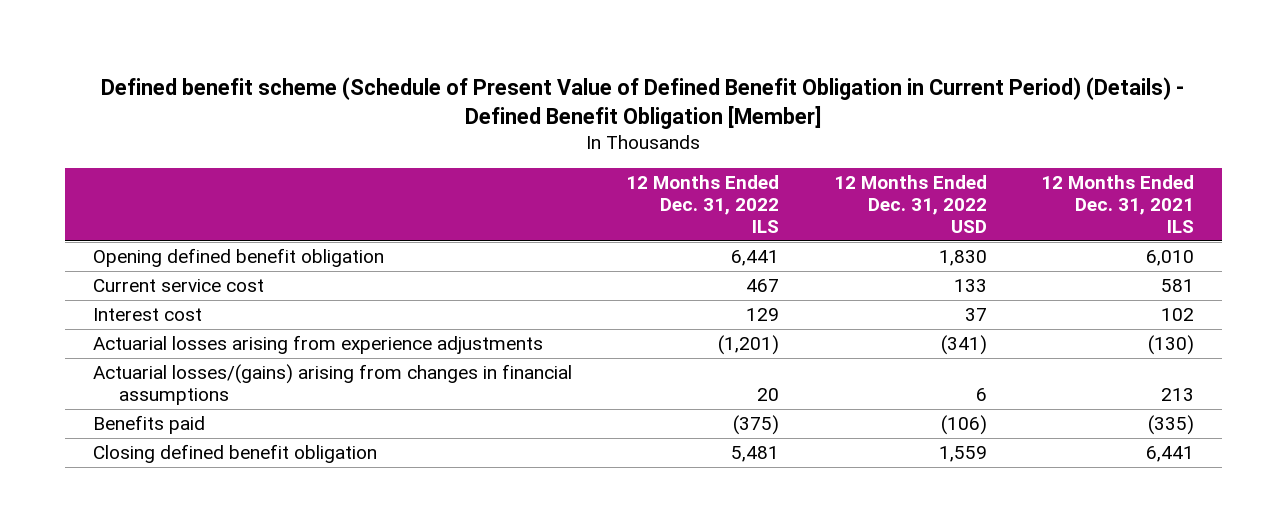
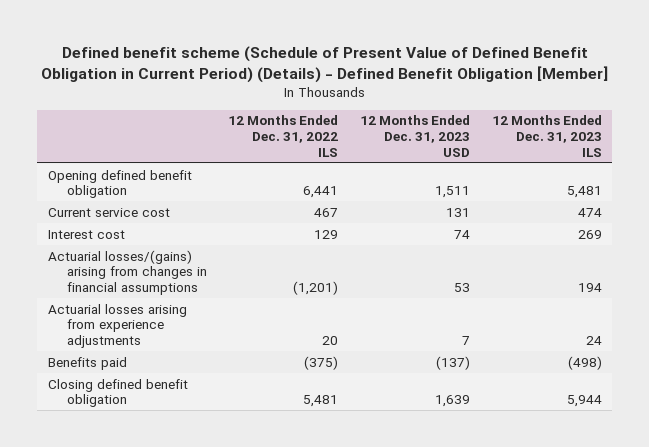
- | 12 Months Ended Dec. 31, 2022 ILS | 12 Months Ended Dec. 31, 2022 USD | 12 Months Ended Dec. 31, 2021 ILS
+ | 12 Months Ended Dec. 31, 2022 ILS | 12 Months Ended Dec. 31, 2023 USD | 12 Months Ended Dec. 31, 2023 ILS
- Actuarial losses arising from experience adjustments | (1,201) | (341) | (130)
- Actuarial losses/(gains) arising from changes in financial assumptions | 20 | 6 | 213
+ Actuarial losses/(gains) arising from changes in financial assumptions | (1,201) | 53 | 194
+ Actuarial losses arising from experience adjustments | 20 | 7 | 24

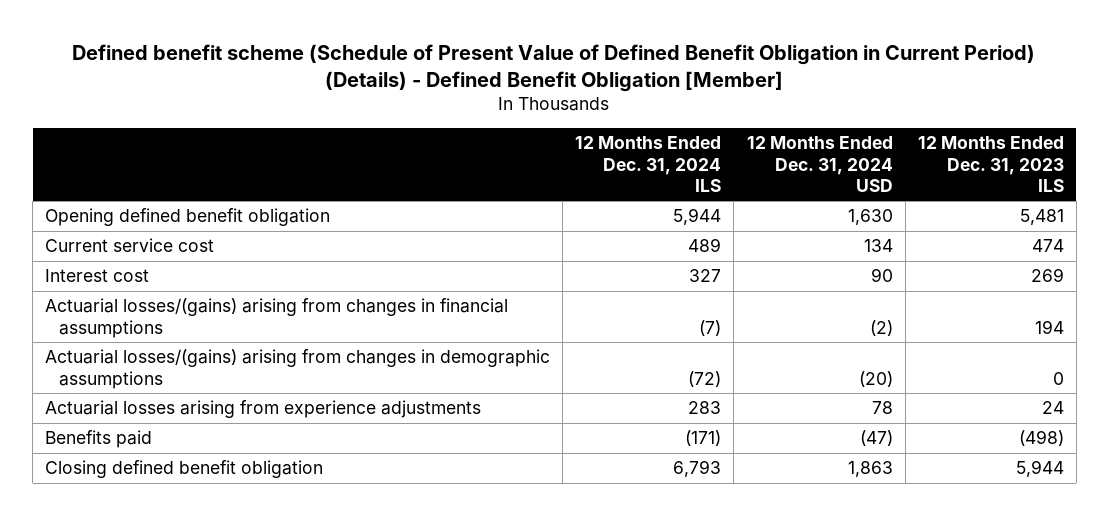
- | 12 Months Ended Dec. 31, 2022 ILS | 12 Months Ended Dec. 31, 2023 USD | 12 Months Ended Dec. 31, 2023 ILS
+ | 12 Months Ended Dec. 31, 2024 ILS | 12 Months Ended Dec. 31, 2024 USD | 12 Months Ended Dec. 31, 2023 ILS
+ Actuarial losses/(gains) arising from changes in demographic assumptions | (72) | (20) | 0

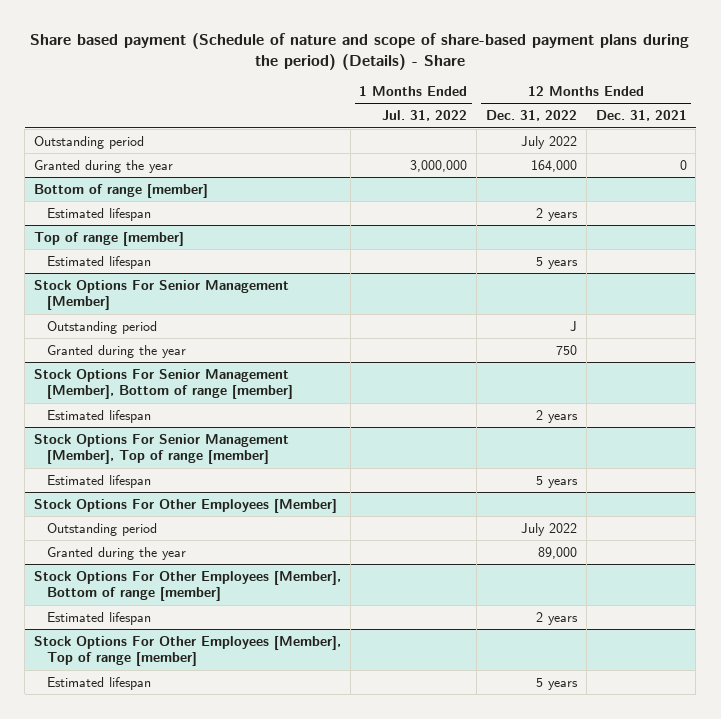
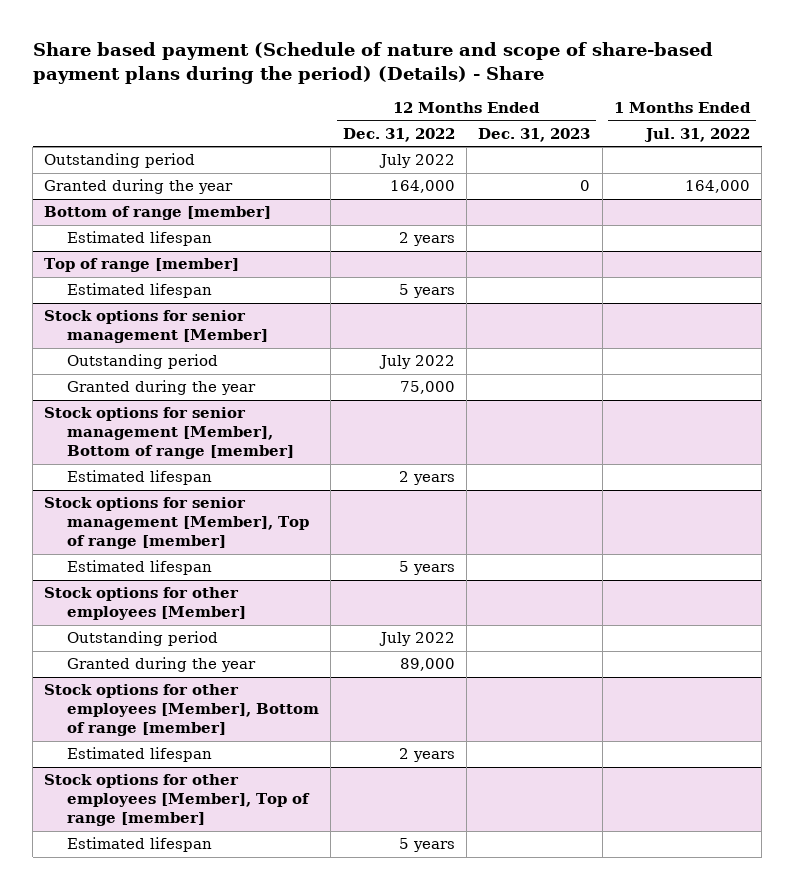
- | 1 Months Ended Jul. 31, 2022 | 12 Months Ended Dec. 31, 2022 | 12 Months Ended Dec. 31, 2021
+ | 12 Months Ended Dec. 31, 2022 | 12 Months Ended Dec. 31, 2023 | 1 Months Ended Jul. 31, 2022
- Granted during the year | 3,000,000 | 164,000 | 0
+ Granted during the year | 164,000 | 0 | 164,000
- Stock Options For Senior Management [Member]
- Outstanding period | | J |
- Granted during the year | | 750 |
- Stock Options For Senior Management [Member], Bottom of range [member]
+ Stock options for senior management [Member]
+ Outstanding period | July 2022 | |
+ Granted during the year | 75,000 | |
+ Stock options for senior management [Member], Bottom of range [member]
- Stock Options For Senior Management [Member], Top of range [member]
+ Stock options for senior management [Member], Top of range [member]
- Stock Options For Other Employees [Member]
+ Stock options for other employees [Member]
- Stock Options For Other Employees [Member], Bottom of range [member]
+ Stock options for other employees [Member], Bottom of range [member]
- Stock Options For Other Employees [Member], Top of range [member]
+ Stock options for other employees [Member], Top of range [member]

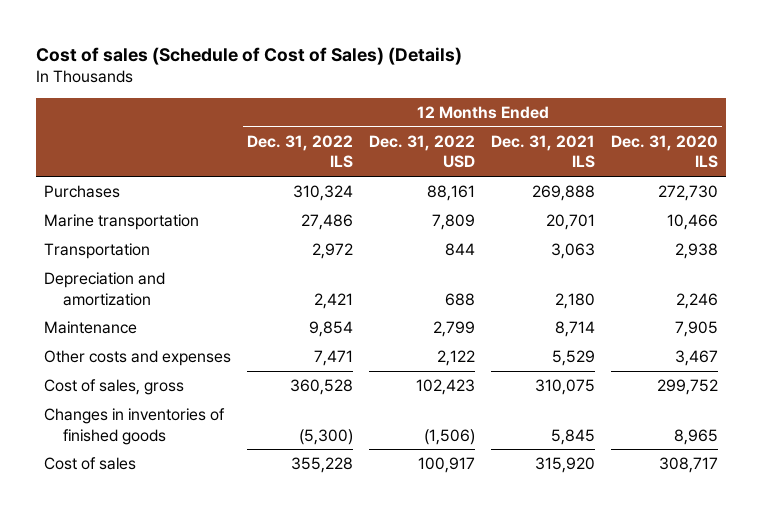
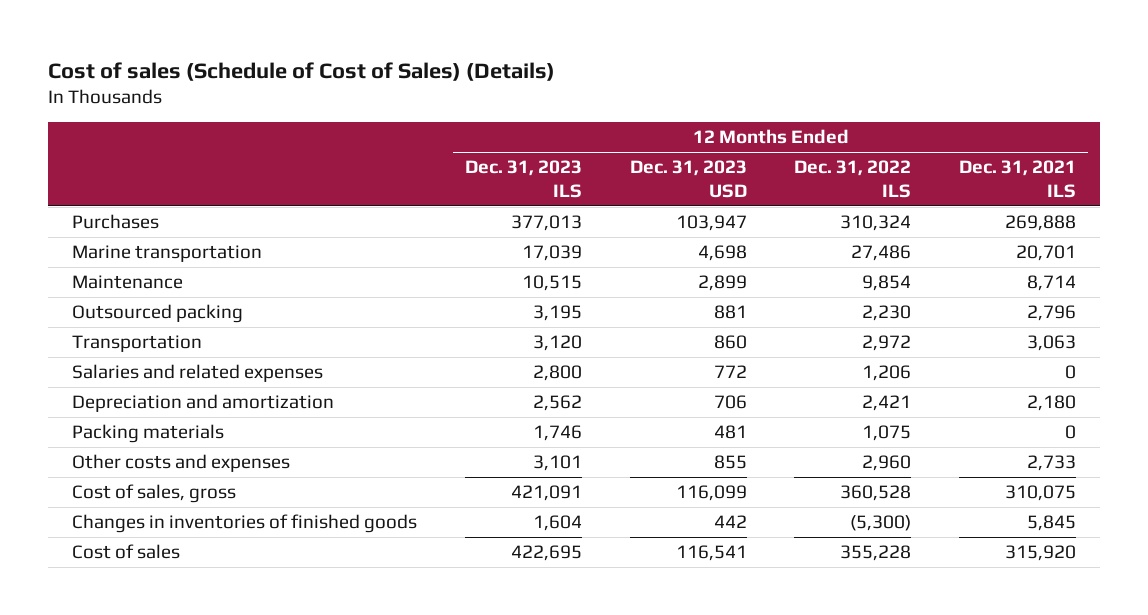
- | 12 Months Ended Dec. 31, 2022 ILS | 12 Months Ended Dec. 31, 2022 USD | 12 Months Ended Dec. 31, 2021 ILS | 12 Months Ended Dec. 31, 2020 ILS
+ | 12 Months Ended Dec. 31, 2023 ILS | 12 Months Ended Dec. 31, 2023 USD | 12 Months Ended Dec. 31, 2022 ILS | 12 Months Ended Dec. 31, 2021 ILS
moved up: Maintenance | 10,515 | 2,899 | 9,854 | 8,714
+ Outsourced packing | 3,195 | 881 | 2,230 | 2,796
+ Salaries and related expenses | 2,800 | 772 | 1,206 | 0
- Other costs and expenses | 7,471 | 2,122 | 5,529 | 3,467
+ Packing materials | 1,746 | 481 | 1,075 | 0
+ Other costs and expenses | 3,101 | 855 | 2,960 | 2,733

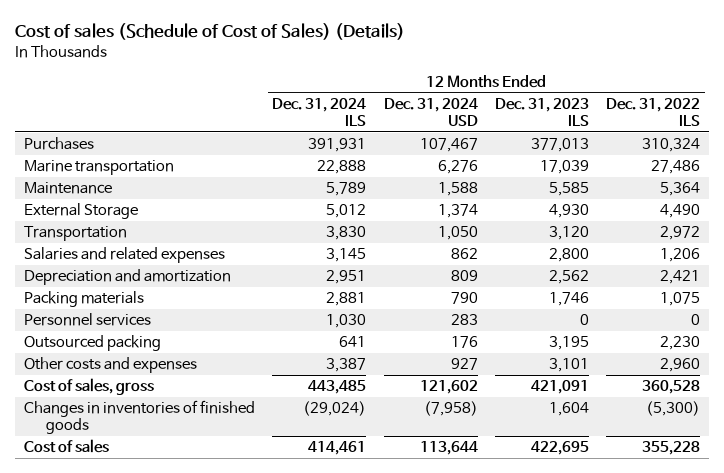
- | 12 Months Ended Dec. 31, 2023 ILS | 12 Months Ended Dec. 31, 2023 USD | 12 Months Ended Dec. 31, 2022 ILS | 12 Months Ended Dec. 31, 2021 ILS
+ | 12 Months Ended Dec. 31, 2024 ILS | 12 Months Ended Dec. 31, 2024 USD | 12 Months Ended Dec. 31, 2023 ILS | 12 Months Ended Dec. 31, 2022 ILS
- Maintenance | 10,515 | 2,899 | 9,854 | 8,714
+ Maintenance | 5,789 | 1,588 | 5,585 | 5,364
+ External Storage | 5,012 | 1,374 | 4,930 | 4,490
+ Personnel services | 1,030 | 283 | 0 | 0
moved down: Outsourced packing | 641 | 176 | 3,195 | 2,230

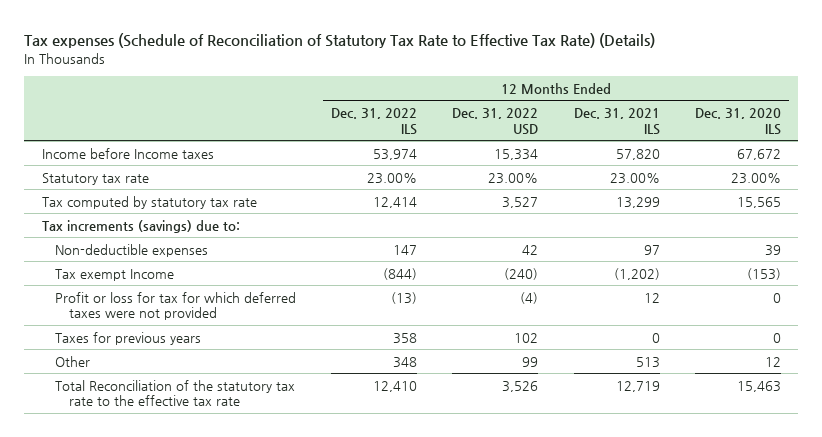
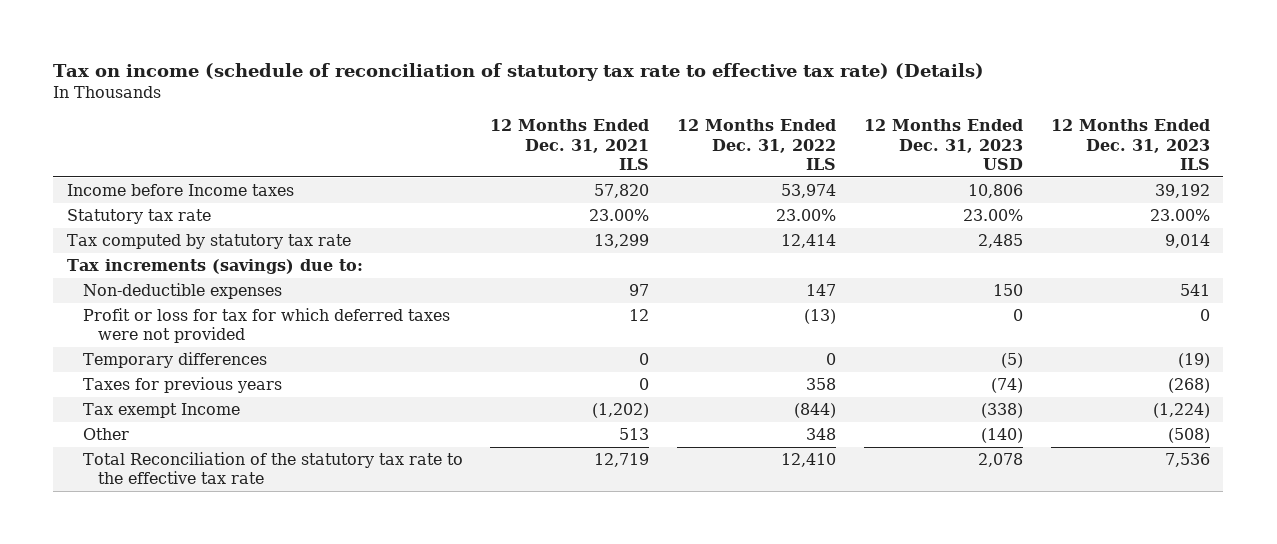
- Tax expenses (Schedule of Reconciliation of Statutory Tax Rate to Effective Tax Rate) (Details)
+ Tax on income (schedule of reconciliation of statutory tax rate to effective tax rate) (Details)
- | 12 Months Ended Dec. 31, 2022 ILS | 12 Months Ended Dec. 31, 2022 USD | 12 Months Ended Dec. 31, 2021 ILS | 12 Months Ended Dec. 31, 2020 ILS
+ | 12 Months Ended Dec. 31, 2021 ILS | 12 Months Ended Dec. 31, 2022 ILS | 12 Months Ended Dec. 31, 2023 USD | 12 Months Ended Dec. 31, 2023 ILS
+ Temporary differences | 0 | 0 | (5) | (19)
moved down: Tax exempt Income | (1,202) | (844) | (338) | (1,224)

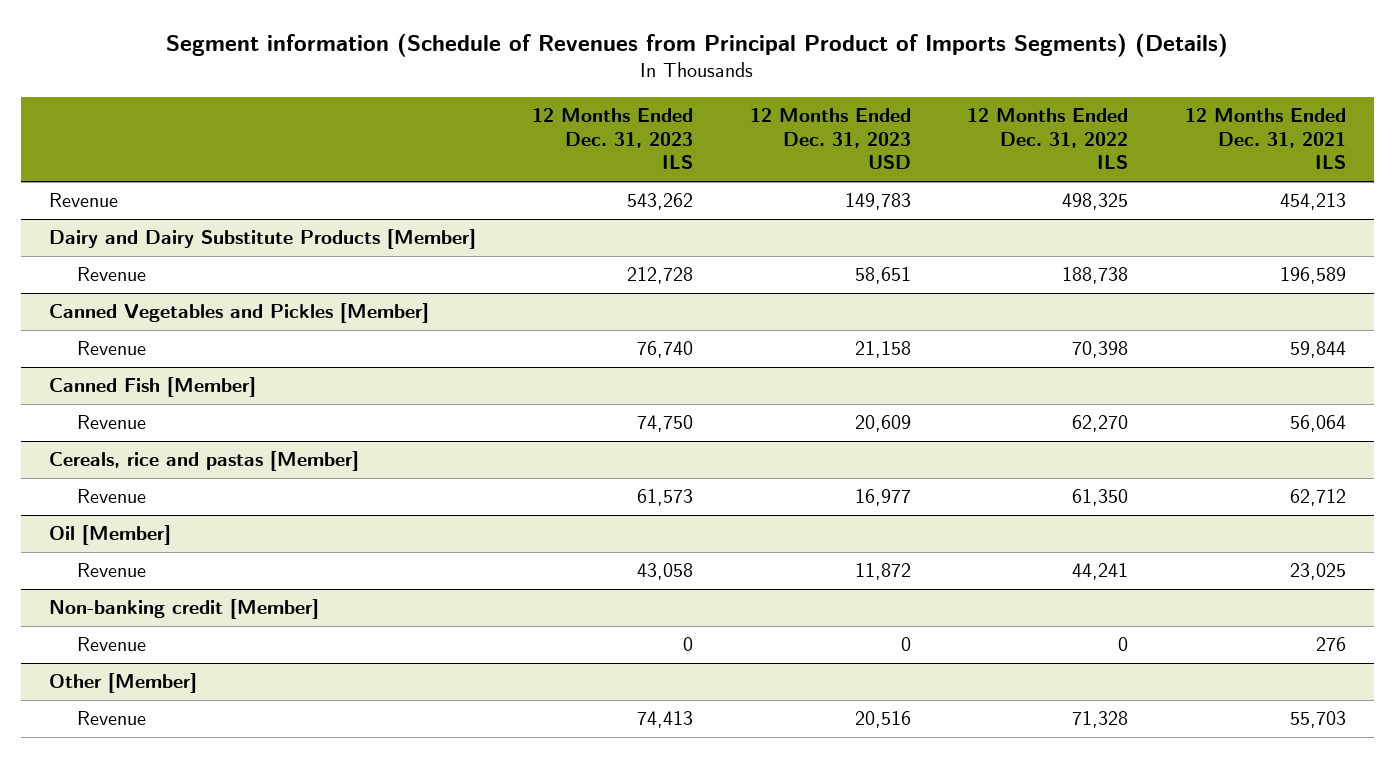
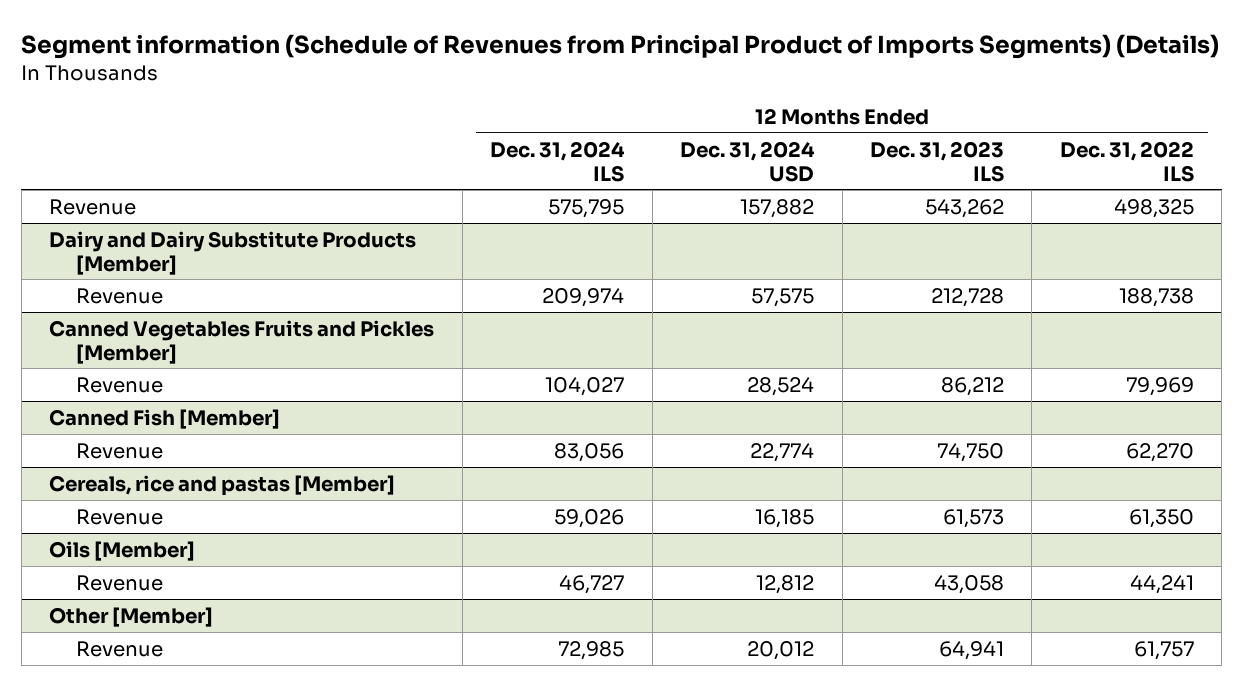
- | 12 Months Ended Dec. 31, 2023 ILS | 12 Months Ended Dec. 31, 2023 USD | 12 Months Ended Dec. 31, 2022 ILS | 12 Months Ended Dec. 31, 2021 ILS
+ | 12 Months Ended Dec. 31, 2024 ILS | 12 Months Ended Dec. 31, 2024 USD | 12 Months Ended Dec. 31, 2023 ILS | 12 Months Ended Dec. 31, 2022 ILS
- Canned Vegetables and Pickles [Member]
- Revenue | 76,740 | 21,158 | 70,398 | 59,844
+ Canned Vegetables Fruits and Pickles [Member]
+ Revenue | 104,027 | 28,524 | 86,212 | 79,969
- Oil [Member]
+ Oils [Member]
- Non-banking credit [Member]
- Revenue | 0 | 0 | 0 | 276
@ Other [Member]
- Revenue | 74,413 | 20,516 | 71,328 | 55,703
+ Revenue | 72,985 | 20,012 | 64,941 | 61,757

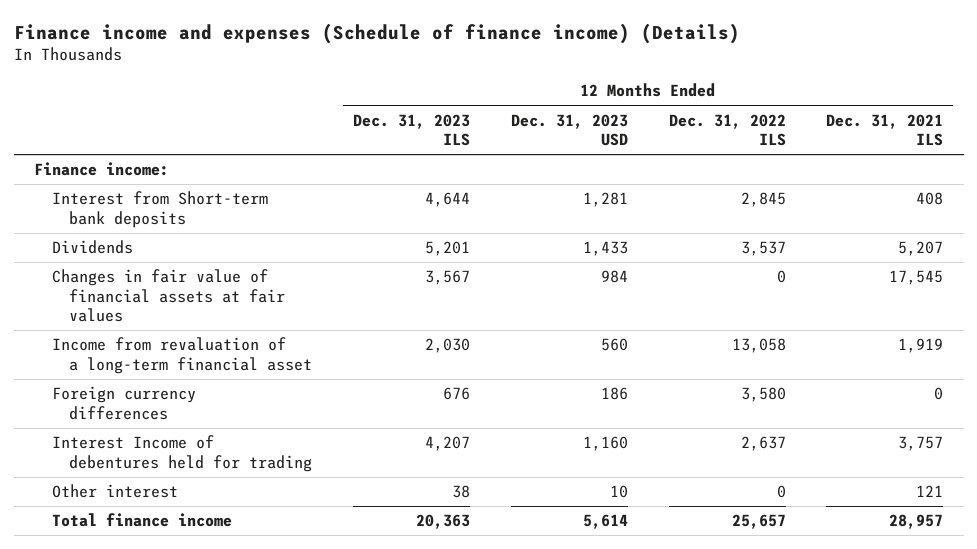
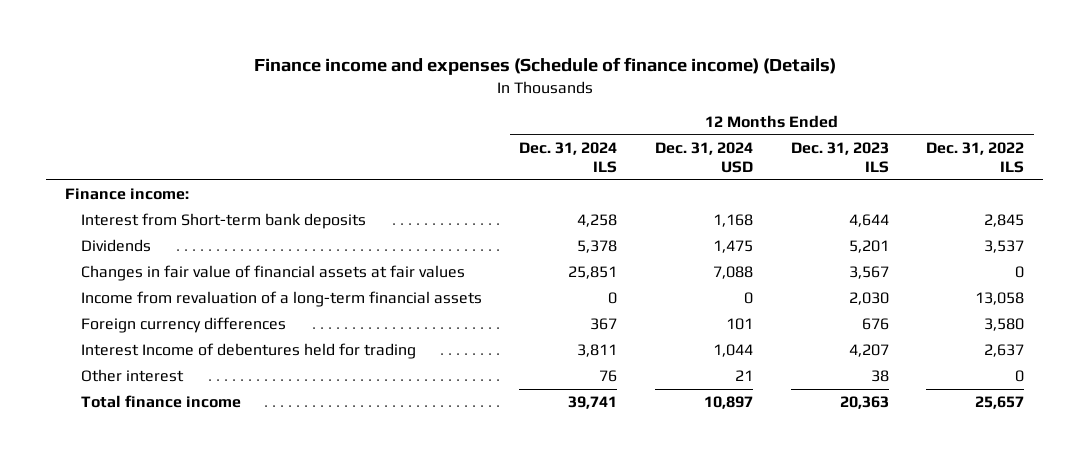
- | 12 Months Ended Dec. 31, 2023 ILS | 12 Months Ended Dec. 31, 2023 USD | 12 Months Ended Dec. 31, 2022 ILS | 12 Months Ended Dec. 31, 2021 ILS
+ | 12 Months Ended Dec. 31, 2024 ILS | 12 Months Ended Dec. 31, 2024 USD | 12 Months Ended Dec. 31, 2023 ILS | 12 Months Ended Dec. 31, 2022 ILS
- Income from revaluation of a long-term financial asset | 2,030 | 560 | 13,058 | 1,919
+ Income from revaluation of a long-term financial assets | 0 | 0 | 2,030 | 13,058

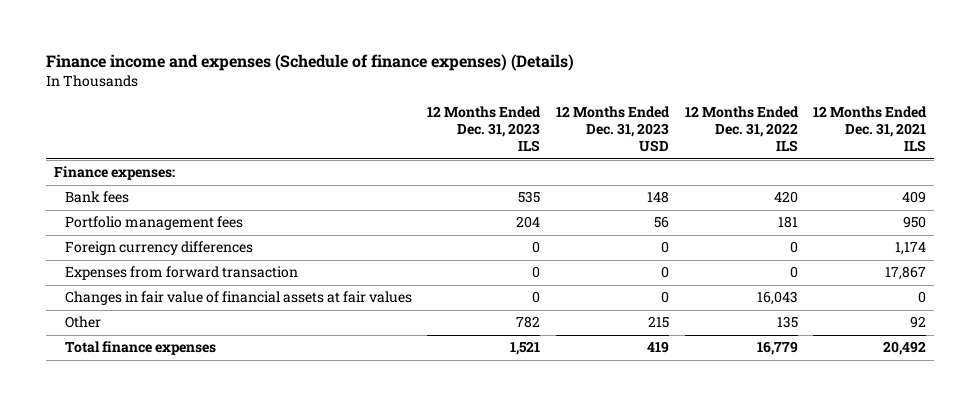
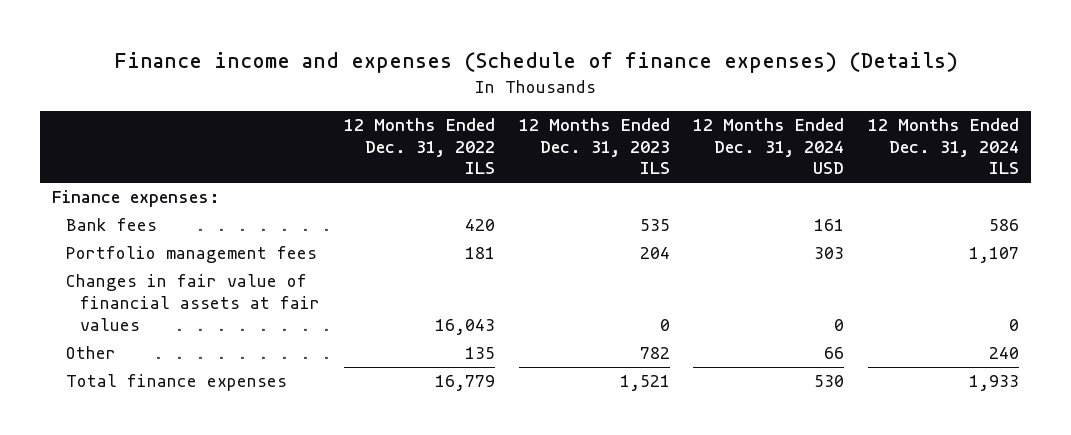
- | 12 Months Ended Dec. 31, 2023 ILS | 12 Months Ended Dec. 31, 2023 USD | 12 Months Ended Dec. 31, 2022 ILS | 12 Months Ended Dec. 31, 2021 ILS
+ | 12 Months Ended Dec. 31, 2022 ILS | 12 Months Ended Dec. 31, 2023 ILS | 12 Months Ended Dec. 31, 2024 USD | 12 Months Ended Dec. 31, 2024 ILS
- Foreign currency differences | 0 | 0 | 0 | 1,174
- Expenses from forward transaction | 0 | 0 | 0 | 17,867

